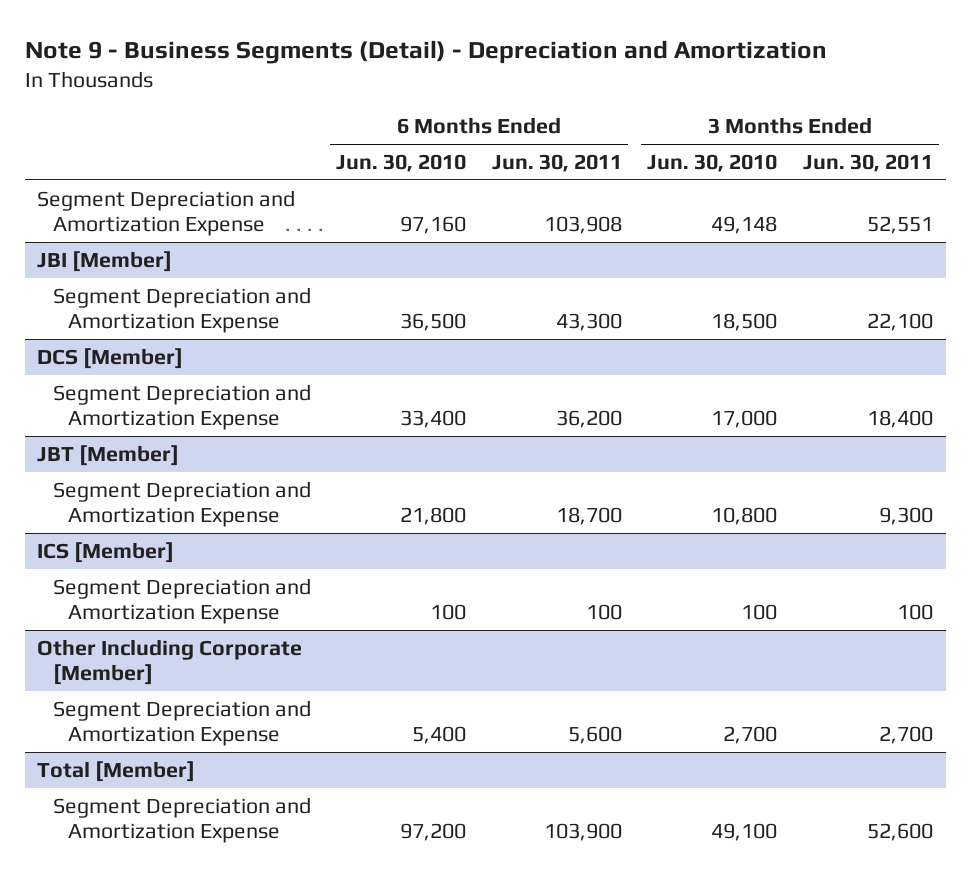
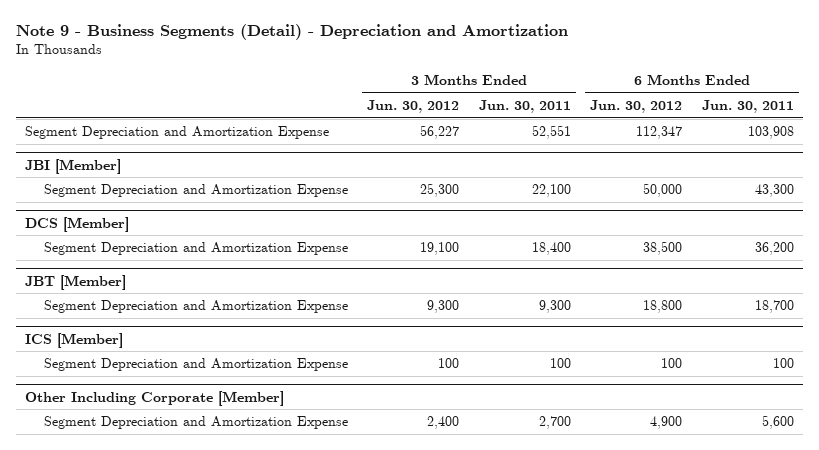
- | 6 Months Ended Jun. 30, 2010 | 6 Months Ended Jun. 30, 2011 | 3 Months Ended Jun. 30, 2010 | 3 Months Ended Jun. 30, 2011
+ | 3 Months Ended Jun. 30, 2012 | 3 Months Ended Jun. 30, 2011 | 6 Months Ended Jun. 30, 2012 | 6 Months Ended Jun. 30, 2011
- Total [Member]
- Segment Depreciation and Amortization Expense | 97,200 | 103,900 | 49,100 | 52,600

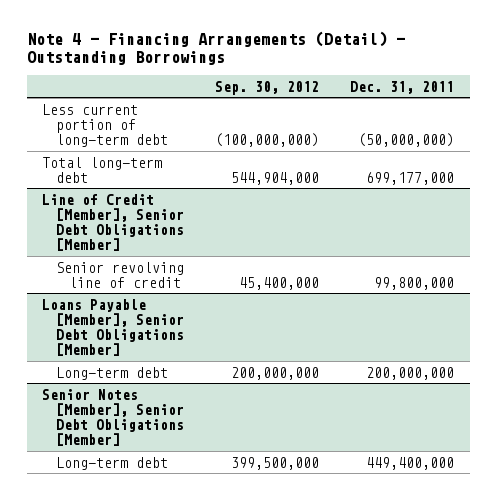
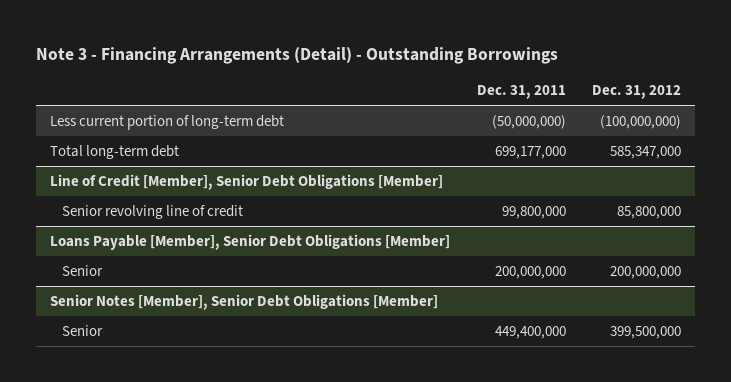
- Note 4 - Financing Arrangements (Detail) - Outstanding Borrowings
+ Note 3 - Financing Arrangements (Detail) - Outstanding Borrowings
- | Sep. 30, 2012 | Dec. 31, 2011
+ | Dec. 31, 2011 | Dec. 31, 2012
@ Loans Payable [Member], Senior Debt Obligations [Member]
- Long-term debt | 200,000,000 | 200,000,000
+ Senior | 200,000,000 | 200,000,000
@ Senior Notes [Member], Senior Debt Obligations [Member]
- Long-term debt | 399,500,000 | 449,400,000
+ Senior | 449,400,000 | 399,500,000

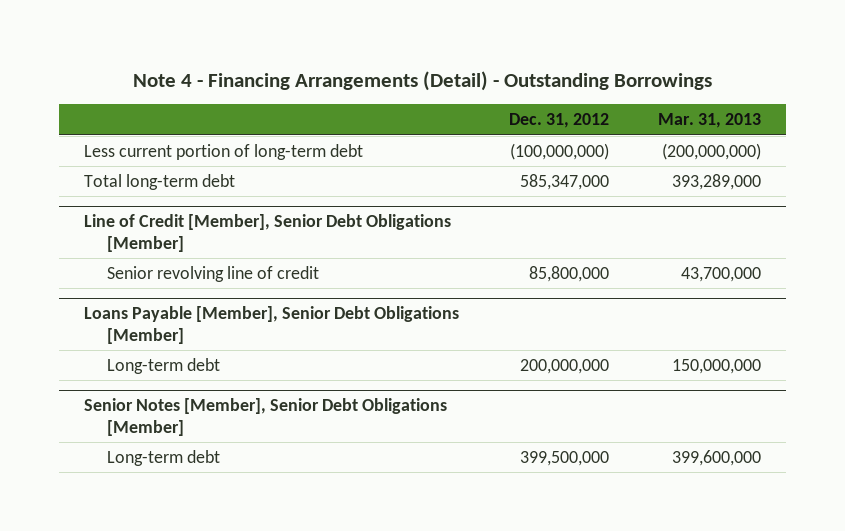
- Note 3 - Financing Arrangements (Detail) - Outstanding Borrowings
+ Note 4 - Financing Arrangements (Detail) - Outstanding Borrowings
- | Dec. 31, 2011 | Dec. 31, 2012
+ | Dec. 31, 2012 | Mar. 31, 2013
@ Loans Payable [Member], Senior Debt Obligations [Member]
- Senior | 200,000,000 | 200,000,000
+ Long-term debt | 200,000,000 | 150,000,000
@ Senior Notes [Member], Senior Debt Obligations [Member]
- Senior | 449,400,000 | 399,500,000
+ Long-term debt | 399,500,000 | 399,600,000

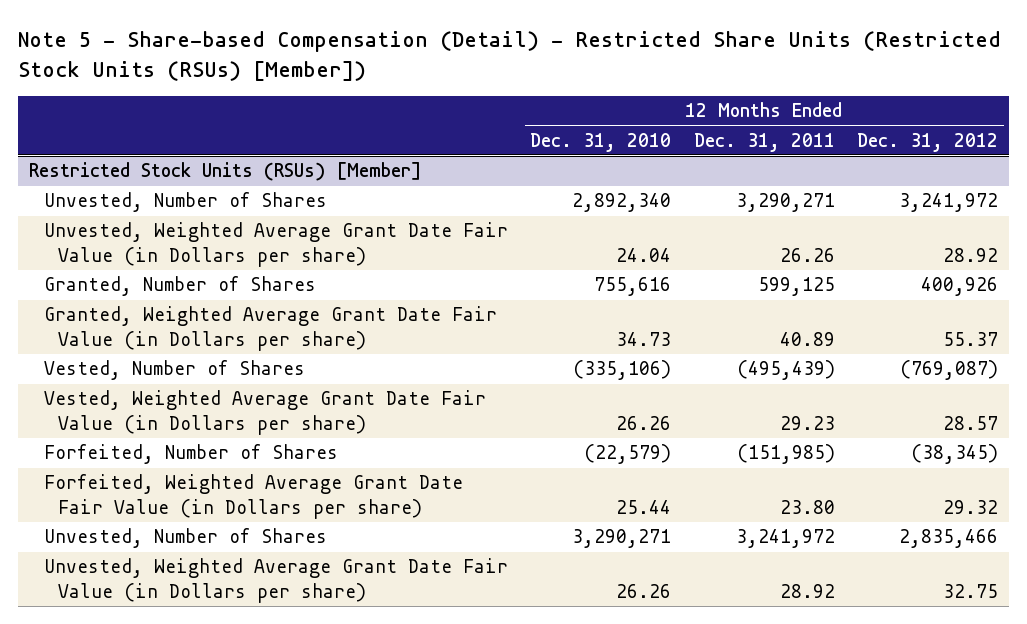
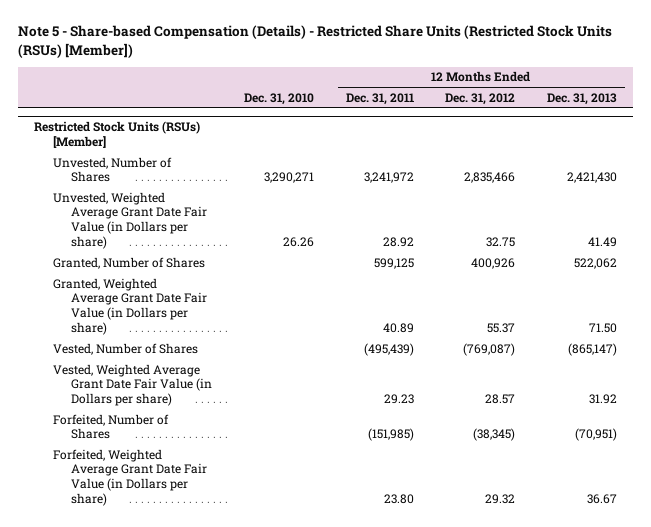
- Note 5 - Share-based Compensation (Detail) - Restricted Share Units (Restricted Stock Units (RSUs) [Member])
+ Note 5 - Share-based Compensation (Details) - Restricted Share Units (Restricted Stock Units (RSUs) [Member])
- | 12 Months Ended Dec. 31, 2010 | 12 Months Ended Dec. 31, 2011 | 12 Months Ended Dec. 31, 2012
+ | Dec. 31, 2010 | 12 Months Ended Dec. 31, 2011 | 12 Months Ended Dec. 31, 2012 | 12 Months Ended Dec. 31, 2013
@ Restricted Stock Units (RSUs) [Member]
- Unvested, Number of Shares | 2,892,340 | 3,290,271 | 3,241,972
- Unvested, Weighted Average Grant Date Fair Value (in Dollars per share) | 24.04 | 26.26 | 28.92
moved up: Unvested, Number of Shares | 3,290,271 | 3,241,972 | 2,835,466 | 2,421,430
moved up: Unvested, Weighted Average Grant Date Fair Value (in Dollars per share) | 26.26 | 28.92 | 32.75 | 41.49

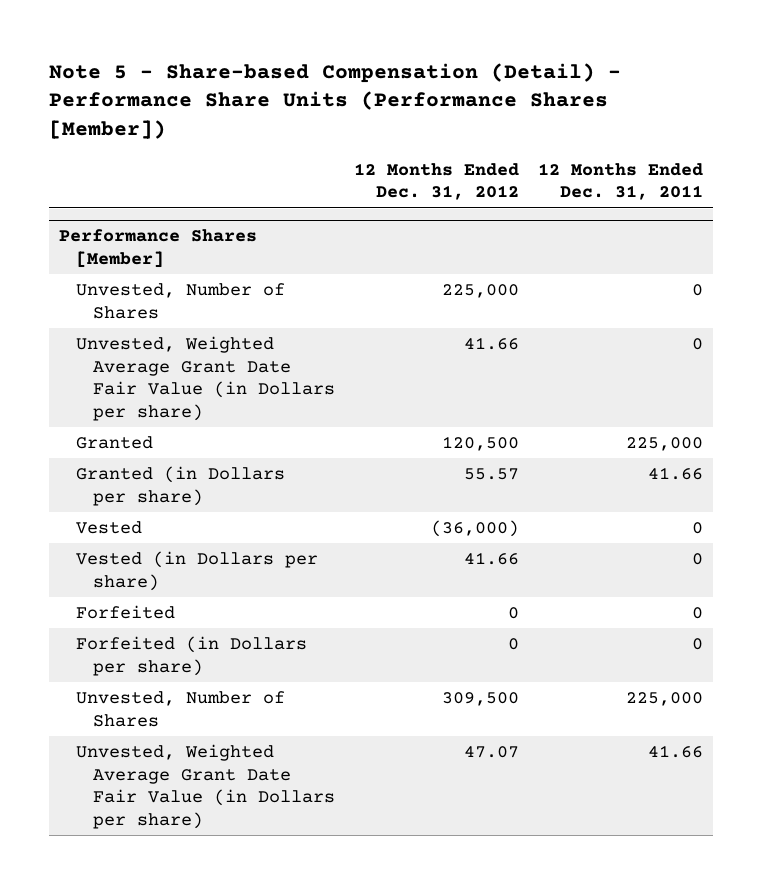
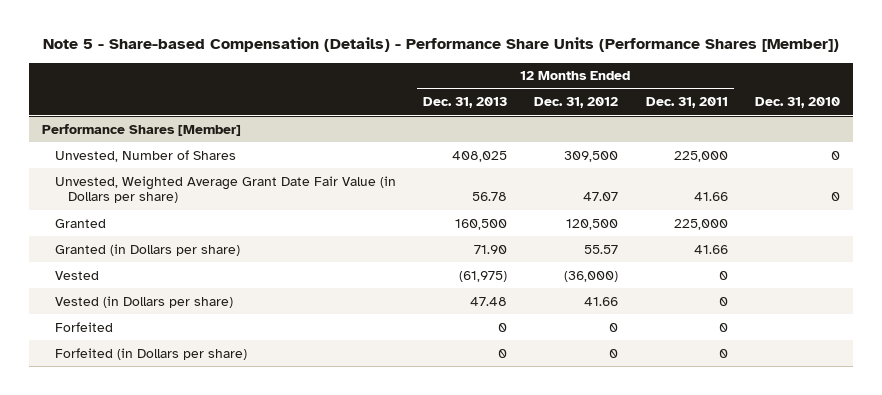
- Note 5 - Share-based Compensation (Detail) - Performance Share Units (Performance Shares [Member])
+ Note 5 - Share-based Compensation (Details) - Performance Share Units (Performance Shares [Member])
- | 12 Months Ended Dec. 31, 2012 | 12 Months Ended Dec. 31, 2011
+ | 12 Months Ended Dec. 31, 2013 | 12 Months Ended Dec. 31, 2012 | 12 Months Ended Dec. 31, 2011 | Dec. 31, 2010
@ Performance Shares [Member]
- Unvested, Number of Shares | 225,000 | 0
- Unvested, Weighted Average Grant Date Fair Value (in Dollars per share) | 41.66 | 0
moved up: Unvested, Number of Shares | 408,025 | 309,500 | 225,000 | 0
moved up: Unvested, Weighted Average Grant Date Fair Value (in Dollars per share) | 56.78 | 47.07 | 41.66 | 0

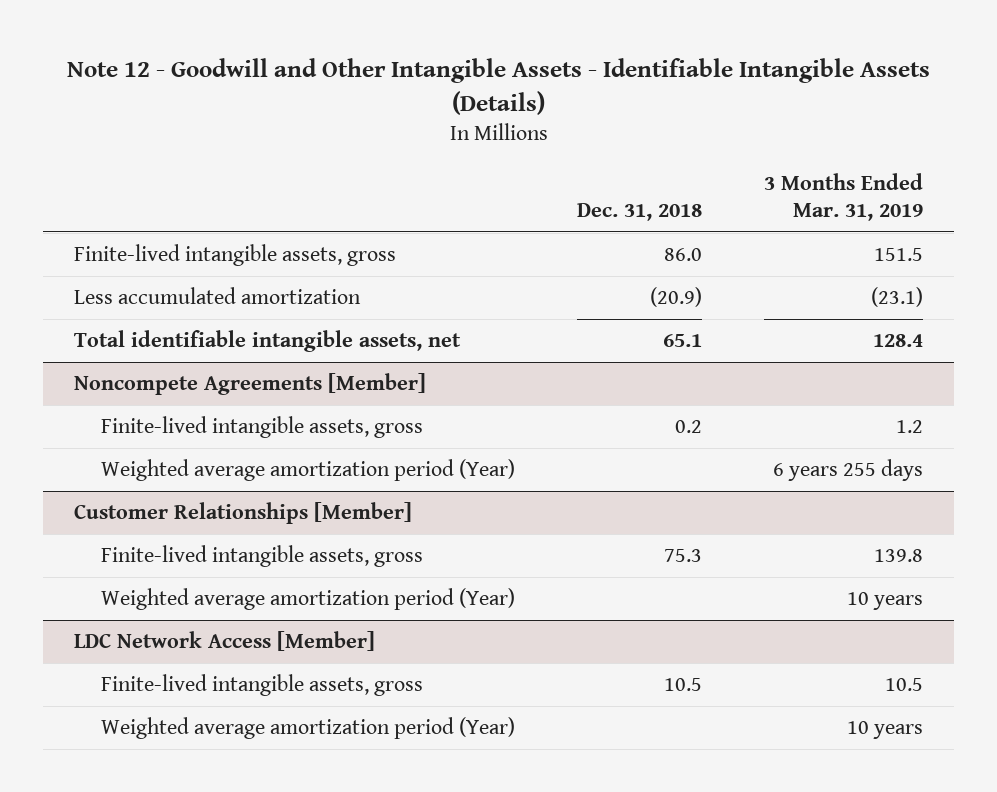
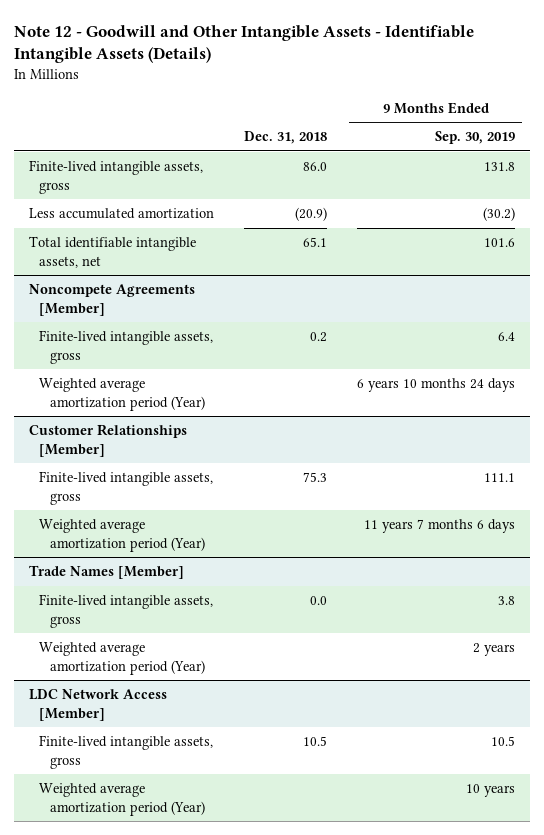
- | Dec. 31, 2018 | 3 Months Ended Mar. 31, 2019
+ | Dec. 31, 2018 | 9 Months Ended Sep. 30, 2019
+ Trade Names [Member]
+ Finite-lived intangible assets, gross | 0.0 | 3.8
+ Weighted average amortization period (Year) | | 2 years

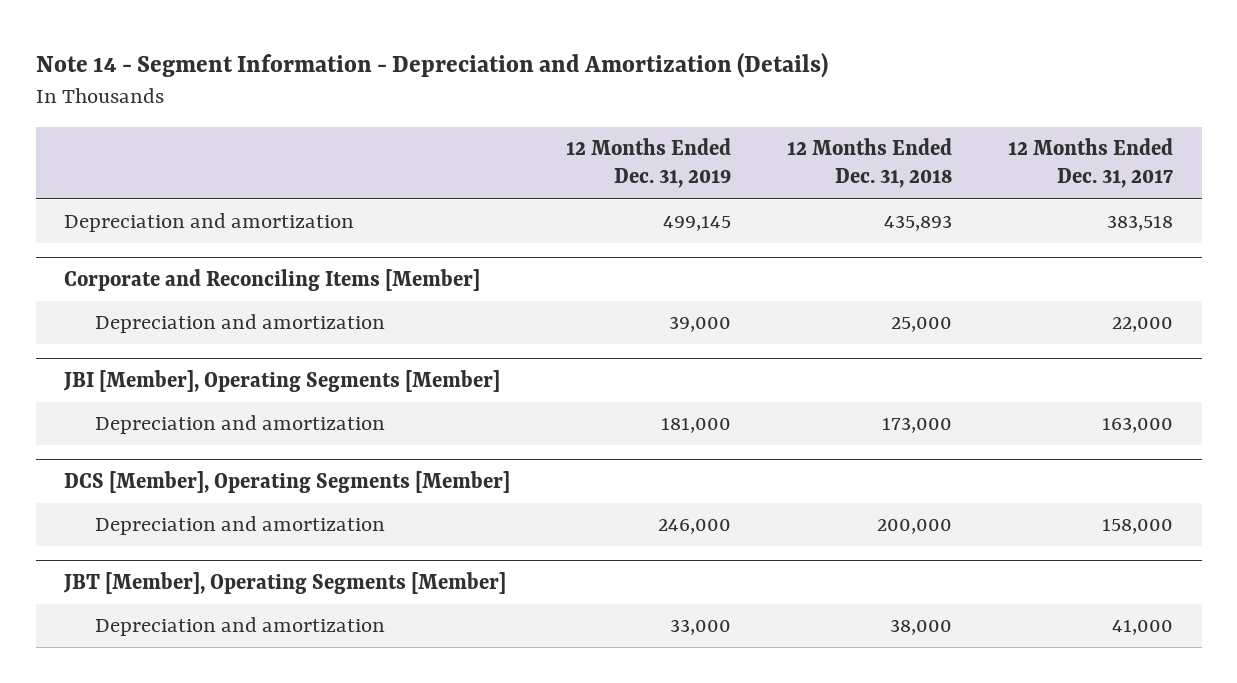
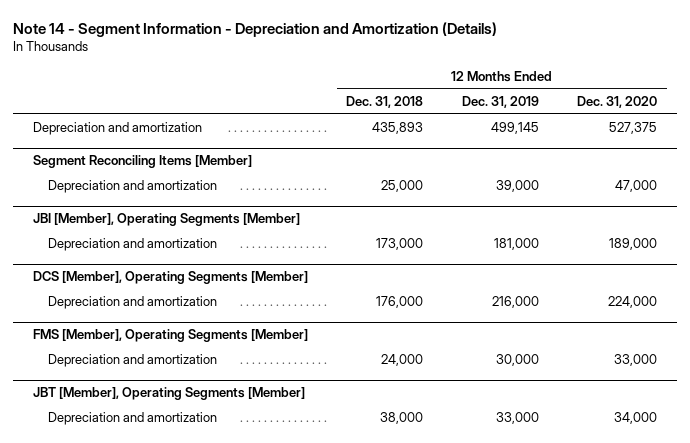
- | 12 Months Ended Dec. 31, 2019 | 12 Months Ended Dec. 31, 2018 | 12 Months Ended Dec. 31, 2017
+ | 12 Months Ended Dec. 31, 2018 | 12 Months Ended Dec. 31, 2019 | 12 Months Ended Dec. 31, 2020
- Corporate and Reconciling Items [Member]
+ Segment Reconciling Items [Member]
@ DCS [Member], Operating Segments [Member]
- Depreciation and amortization | 246,000 | 200,000 | 158,000
+ Depreciation and amortization | 176,000 | 216,000 | 224,000
+ FMS [Member], Operating Segments [Member]
+ Depreciation and amortization | 24,000 | 30,000 | 33,000

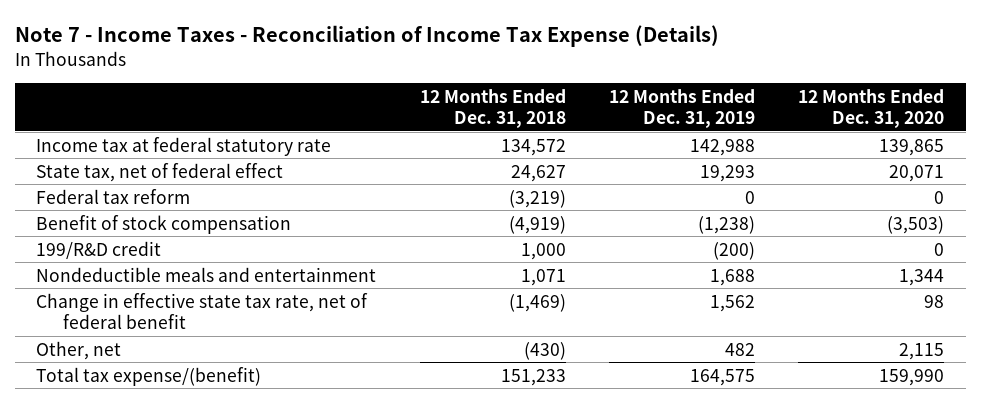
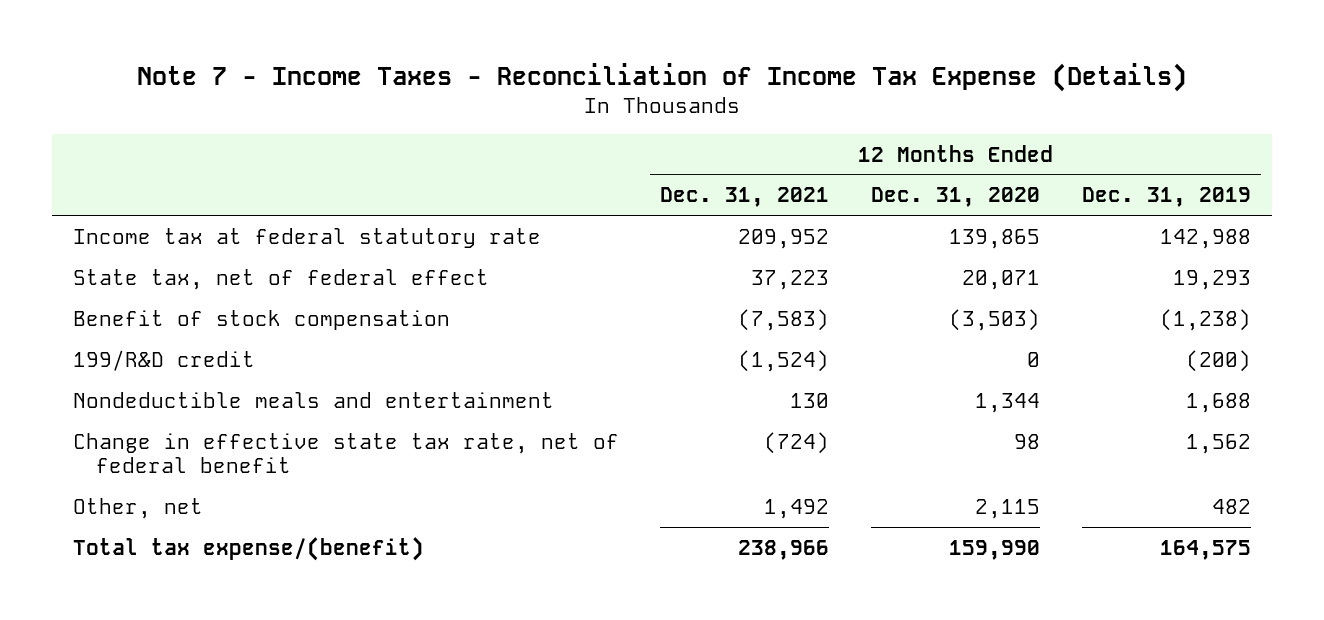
- | 12 Months Ended Dec. 31, 2018 | 12 Months Ended Dec. 31, 2019 | 12 Months Ended Dec. 31, 2020
+ | 12 Months Ended Dec. 31, 2021 | 12 Months Ended Dec. 31, 2020 | 12 Months Ended Dec. 31, 2019
- Federal tax reform | (3,219) | 0 | 0

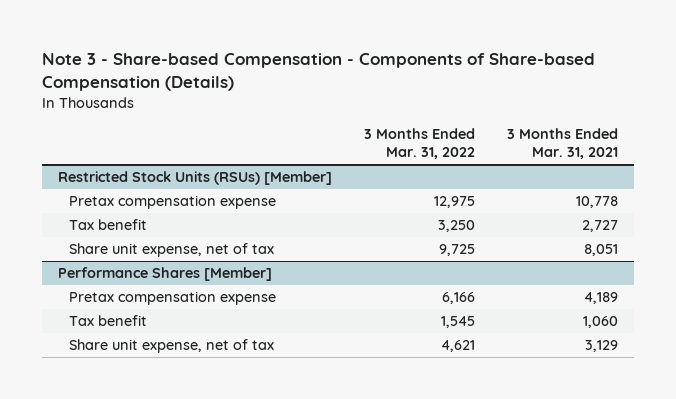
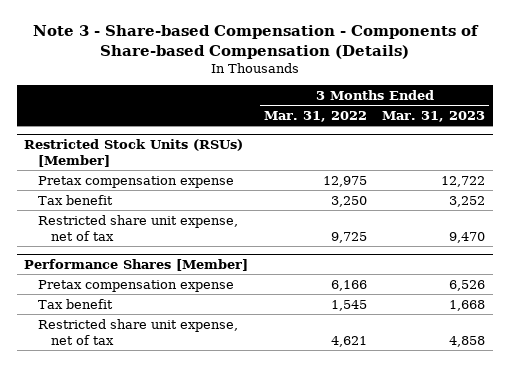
- | 3 Months Ended Mar. 31, 2022 | 3 Months Ended Mar. 31, 2021
+ | 3 Months Ended Mar. 31, 2022 | 3 Months Ended Mar. 31, 2023
@ Restricted Stock Units (RSUs) [Member]
- Share unit expense, net of tax | 9,725 | 8,051
+ Restricted share unit expense, net of tax | 9,725 | 9,470
@ Performance Shares [Member]
- Share unit expense, net of tax | 4,621 | 3,129
+ Restricted share unit expense, net of tax | 4,621 | 4,858

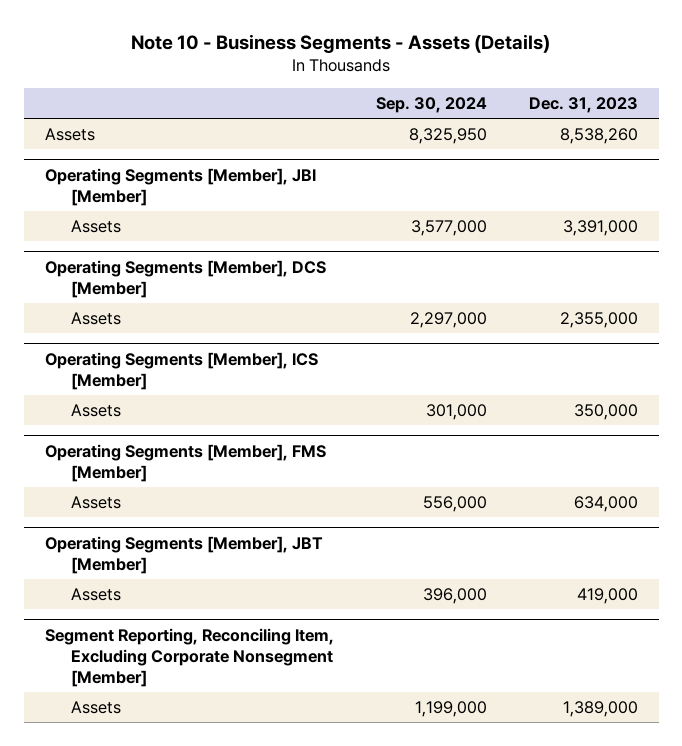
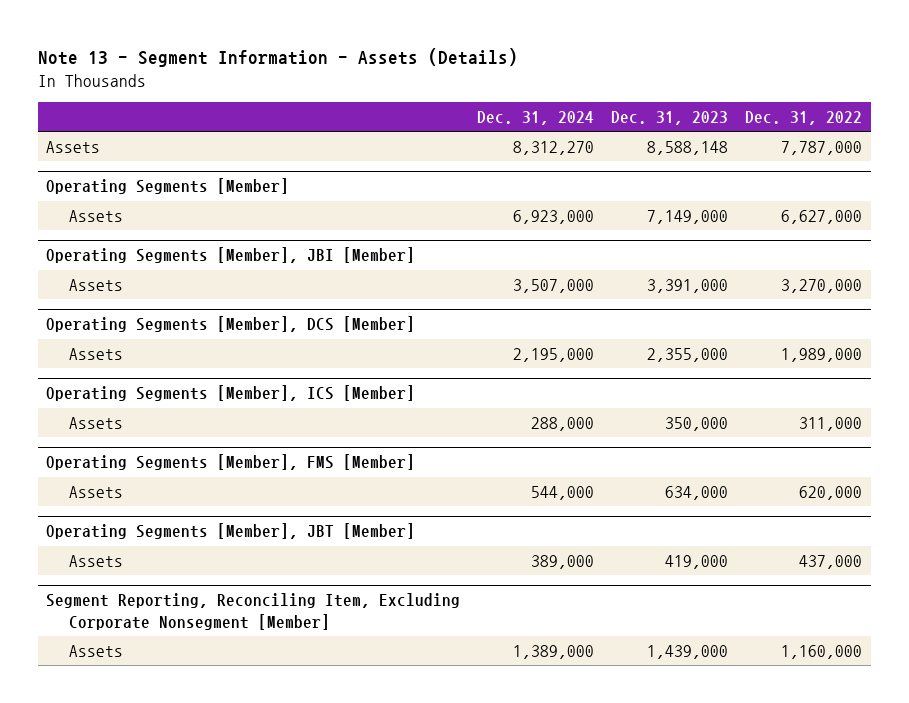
- Note 10 - Business Segments - Assets (Details)
+ Note 13 - Segment Information - Assets (Details)
- | Sep. 30, 2024 | Dec. 31, 2023
+ | Dec. 31, 2024 | Dec. 31, 2023 | Dec. 31, 2022
- Assets | 8,325,950 | 8,538,260
+ Assets | 8,312,270 | 8,588,148 | 7,787,000
+ Operating Segments [Member]
+ Assets | 6,923,000 | 7,149,000 | 6,627,000
@ Segment Reporting, Reconciling Item, Excluding Corporate Nonsegment [Member]
- Assets | 1,199,000 | 1,389,000
+ Assets | 1,389,000 | 1,439,000 | 1,160,000

